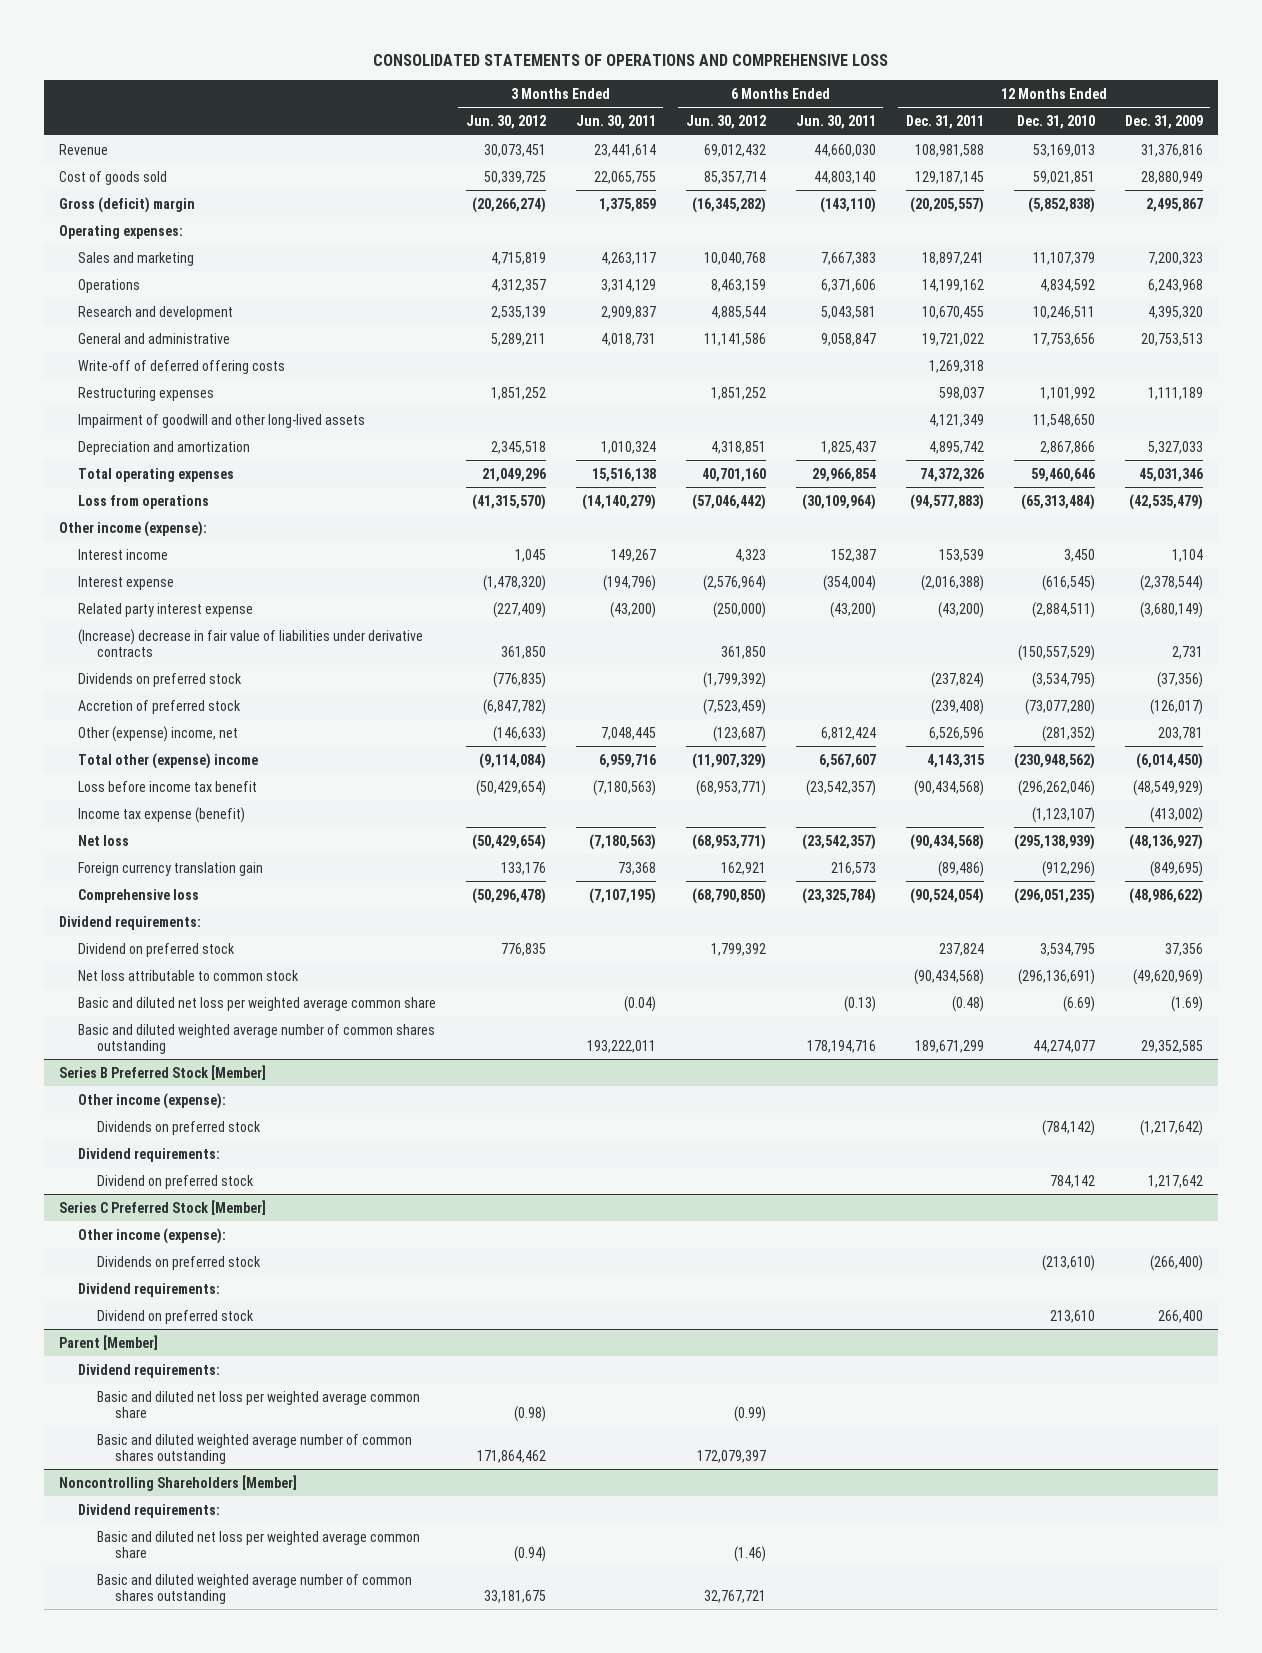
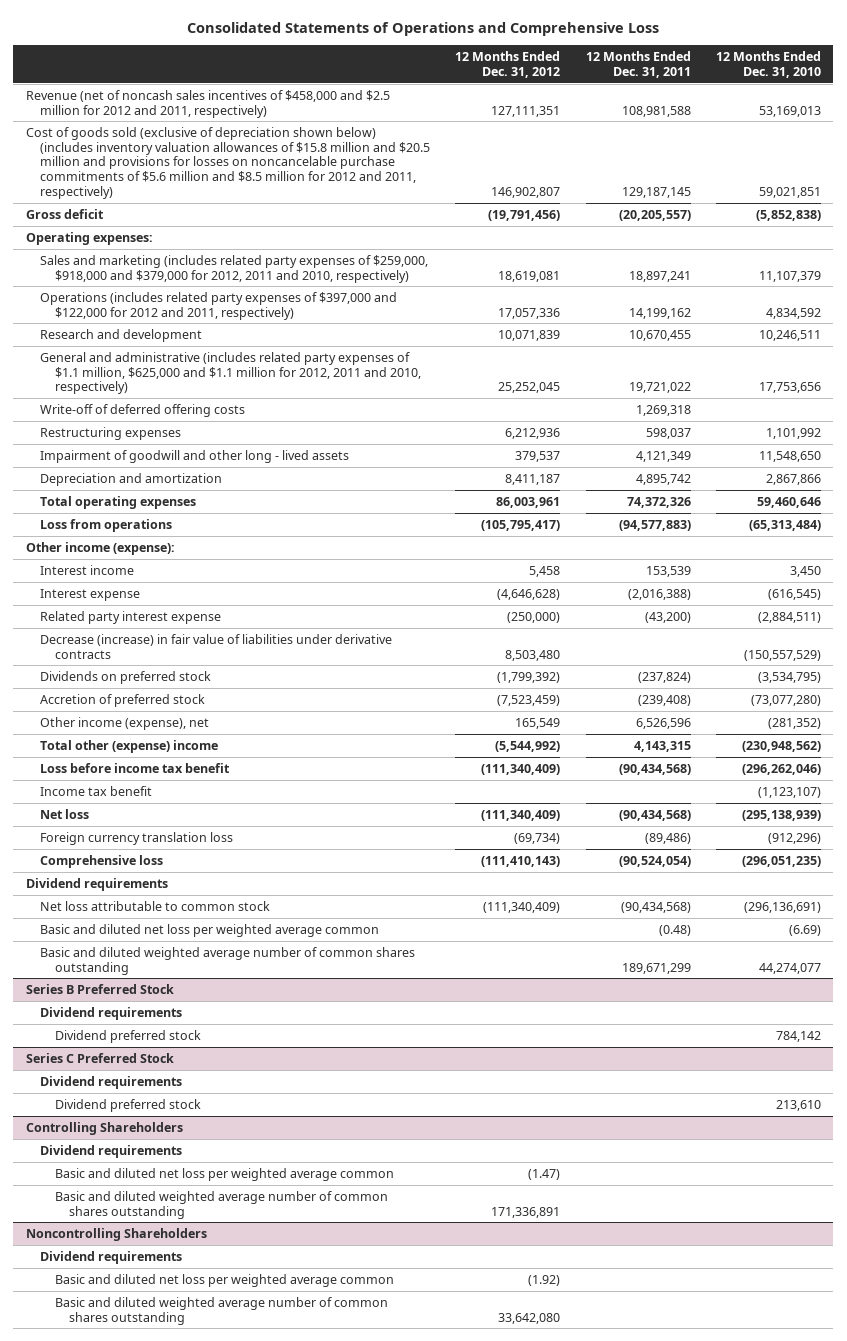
- CONSOLIDATED STATEMENTS OF OPERATIONS AND COMPREHENSIVE LOSS
+ Consolidated Statements of Operations and Comprehensive Loss
- | 3 Months Ended Jun. 30, 2012 | 3 Months Ended Jun. 30, 2011 | 6 Months Ended Jun. 30, 2012 | 6 Months Ended Jun. 30, 2011 | 12 Months Ended Dec. 31, 2011 | 12 Months Ended Dec. 31, 2010 | 12 Months Ended Dec. 31, 2009
+ | 12 Months Ended Dec. 31, 2012 | 12 Months Ended Dec. 31, 2011 | 12 Months Ended Dec. 31, 2010
- Revenue | 30,073,451 | 23,441,614 | 69,012,432 | 44,660,030 | 108,981,588 | 53,169,013 | 31,376,816
- Cost of goods sold | 50,339,725 | 22,065,755 | 85,357,714 | 44,803,140 | 129,187,145 | 59,021,851 | 28,880,949
- Gross (deficit) margin | (20,266,274) | 1,375,859 | (16,345,282) | (143,110) | (20,205,557) | (5,852,838) | 2,495,867
+ Revenue (net of noncash sales incentives of $458,000 and $2.5 million for 2012 and 2011, respectively) | 127,111,351 | 108,981,588 | 53,169,013
+ Cost of goods sold (exclusive of depreciation shown below) (includes inventory valuation allowances of $15.8 million and $20.5 million and provisions for losses on noncancelable purchase commitments of $5.6 million and $8.5 million for 2012 and 2011, respectively) | 146,902,807 | 129,187,145 | 59,021,851
+ Gross deficit | (19,791,456) | (20,205,557) | (5,852,838)
- Sales and marketing | 4,715,819 | 4,263,117 | 10,040,768 | 7,667,383 | 18,897,241 | 11,107,379 | 7,200,323
- Operations | 4,312,357 | 3,314,129 | 8,463,159 | 6,371,606 | 14,199,162 | 4,834,592 | 6,243,968
+ Sales and marketing (includes related party expenses of $259,000, $918,000 and $379,000 for 2012, 2011 and 2010, respectively) | 18,619,081 | 18,897,241 | 11,107,379
+ Operations (includes related party expenses of $397,000 and $122,000 for 2012 and 2011, respectively) | 17,057,336 | 14,199,162 | 4,834,592
- General and administrative | 5,289,211 | 4,018,731 | 11,141,586 | 9,058,847 | 19,721,022 | 17,753,656 | 20,753,513
+ General and administrative (includes related party expenses of $1.1 million, $625,000 and $1.1 million for 2012, 2011 and 2010, respectively) | 25,252,045 | 19,721,022 | 17,753,656
- Impairment of goodwill and other long-lived assets | | | | | 4,121,349 | 11,548,650 |
+ Impairment of goodwill and other long - lived assets | 379,537 | 4,121,349 | 11,548,650
- (Increase) decrease in fair value of liabilities under derivative contracts | 361,850 | | 361,850 | | | (150,557,529) | 2,731
+ Decrease (increase) in fair value of liabilities under derivative contracts | 8,503,480 | | (150,557,529)
- Other (expense) income, net | (146,633) | 7,048,445 | (123,687) | 6,812,424 | 6,526,596 | (281,352) | 203,781
+ Other income (expense), net | 165,549 | 6,526,596 | (281,352)
- Income tax expense (benefit) | | | | | | (1,123,107) | (413,002)
+ Income tax benefit | | | (1,123,107)
- Foreign currency translation gain | 133,176 | 73,368 | 162,921 | 216,573 | (89,486) | (912,296) | (849,695)
+ Foreign currency translation loss | (69,734) | (89,486) | (912,296)
- Dividend requirements:
- Dividend on preferred stock | 776,835 | | 1,799,392 | | 237,824 | 3,534,795 | 37,356
+ Dividend requirements
- Basic and diluted net loss per weighted average common share | | (0.04) | | (0.13) | (0.48) | (6.69) | (1.69)
+ Basic and diluted net loss per weighted average common | | (0.48) | (6.69)
- Series B Preferred Stock [Member]
- Other income (expense):
- Dividends on preferred stock | | | | | | (784,142) | (1,217,642)
- Dividend requirements:
- Dividend on preferred stock | | | | | | 784,142 | 1,217,642
- Series C Preferred Stock [Member]
- Other income (expense):
- Dividends on preferred stock | | | | | | (213,610) | (266,400)
- Dividend requirements:
- Dividend on preferred stock | | | | | | 213,610 | 266,400
- Parent [Member]
- Dividend requirements:
- Basic and diluted net loss per weighted average common share | (0.98) | | (0.99) | | | |
+ Series B Preferred Stock
+ Dividend requirements
+ Dividend preferred stock | | | 784,142
+ Series C Preferred Stock
+ Dividend requirements
+ Dividend preferred stock | | | 213,610
+ Controlling Shareholders
+ Dividend requirements
+ Basic and diluted net loss per weighted average common | (1.47) | |
- Noncontrolling Shareholders [Member]
- Dividend requirements:
- Basic and diluted net loss per weighted average common share | (0.94) | | (1.46) | | | |
+ Noncontrolling Shareholders
+ Dividend requirements
+ Basic and diluted net loss per weighted average common | (1.92) | |

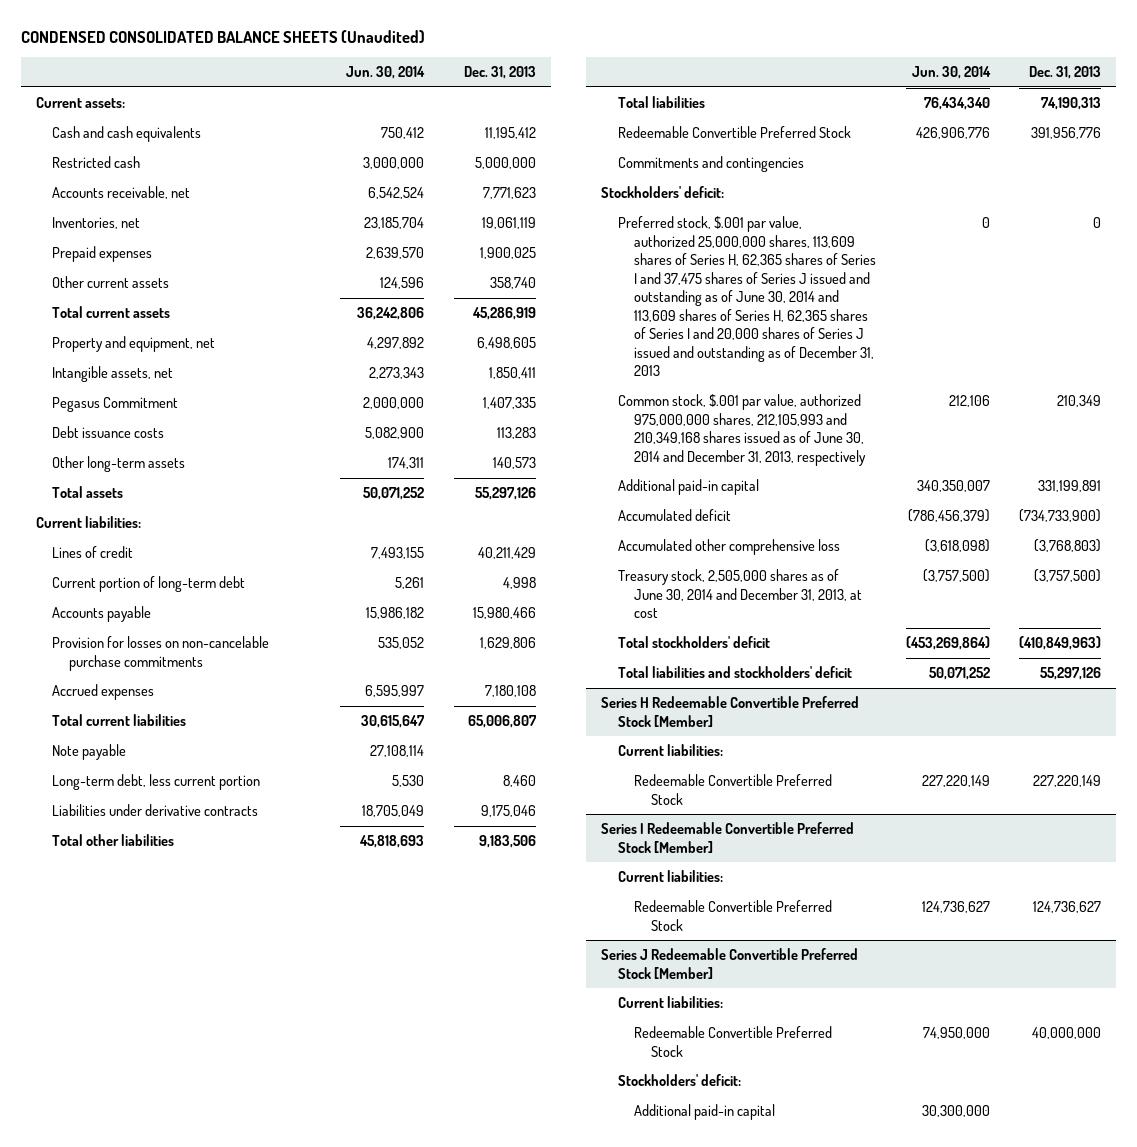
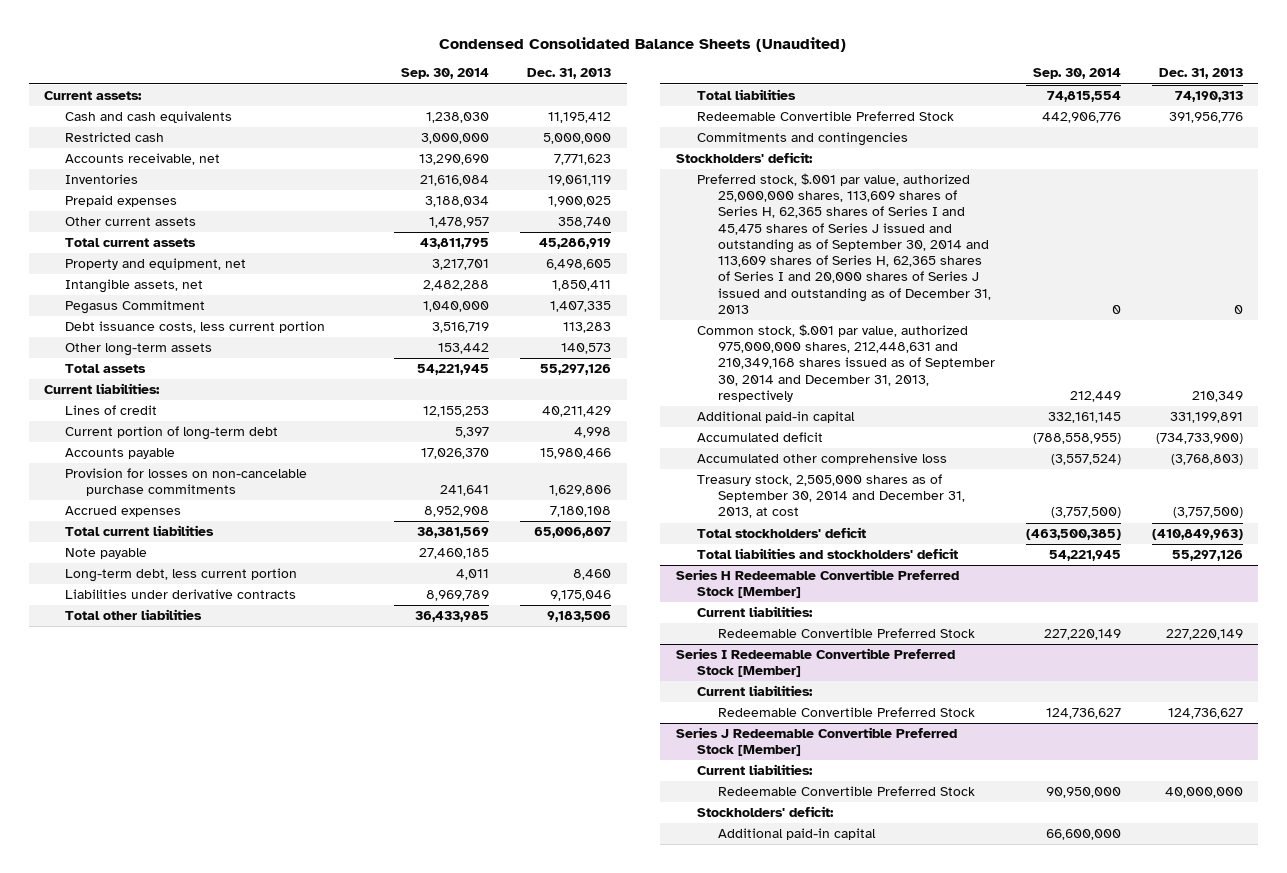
- CONDENSED CONSOLIDATED BALANCE SHEETS (Unaudited)
+ Condensed Consolidated Balance Sheets (Unaudited)
- | Jun. 30, 2014 | Dec. 31, 2013
+ | Sep. 30, 2014 | Dec. 31, 2013
- Inventories, net | 23,185,704 | 19,061,119
+ Inventories | 21,616,084 | 19,061,119
- Debt issuance costs | 5,082,900 | 113,283
+ Debt issuance costs, less current portion | 3,516,719 | 113,283
- Preferred stock, $.001 par value, authorized 25,000,000 shares, 113,609 shares of Series H, 62,365 shares of Series I and 37,475 shares of Series J issued and outstanding as of June 30, 2014 and 113,609 shares of Series H, 62,365 shares of Series I and 20,000 shares of Series J issued and outstanding as of December 31, 2013 | 0 | 0
- Common stock, $.001 par value, authorized 975,000,000 shares, 212,105,993 and 210,349,168 shares issued as of June 30, 2014 and December 31, 2013, respectively | 212,106 | 210,349
+ Preferred stock, $.001 par value, authorized 25,000,000 shares, 113,609 shares of Series H, 62,365 shares of Series I and 45,475 shares of Series J issued and outstanding as of September 30, 2014 and 113,609 shares of Series H, 62,365 shares of Series I and 20,000 shares of Series J issued and outstanding as of December 31, 2013 | 0 | 0
+ Common stock, $.001 par value, authorized 975,000,000 shares, 212,448,631 and 210,349,168 shares issued as of September 30, 2014 and December 31, 2013, respectively | 212,449 | 210,349
- Treasury stock, 2,505,000 shares as of June 30, 2014 and December 31, 2013, at cost | (3,757,500) | (3,757,500)
+ Treasury stock, 2,505,000 shares as of September 30, 2014 and December 31, 2013, at cost | (3,757,500) | (3,757,500)

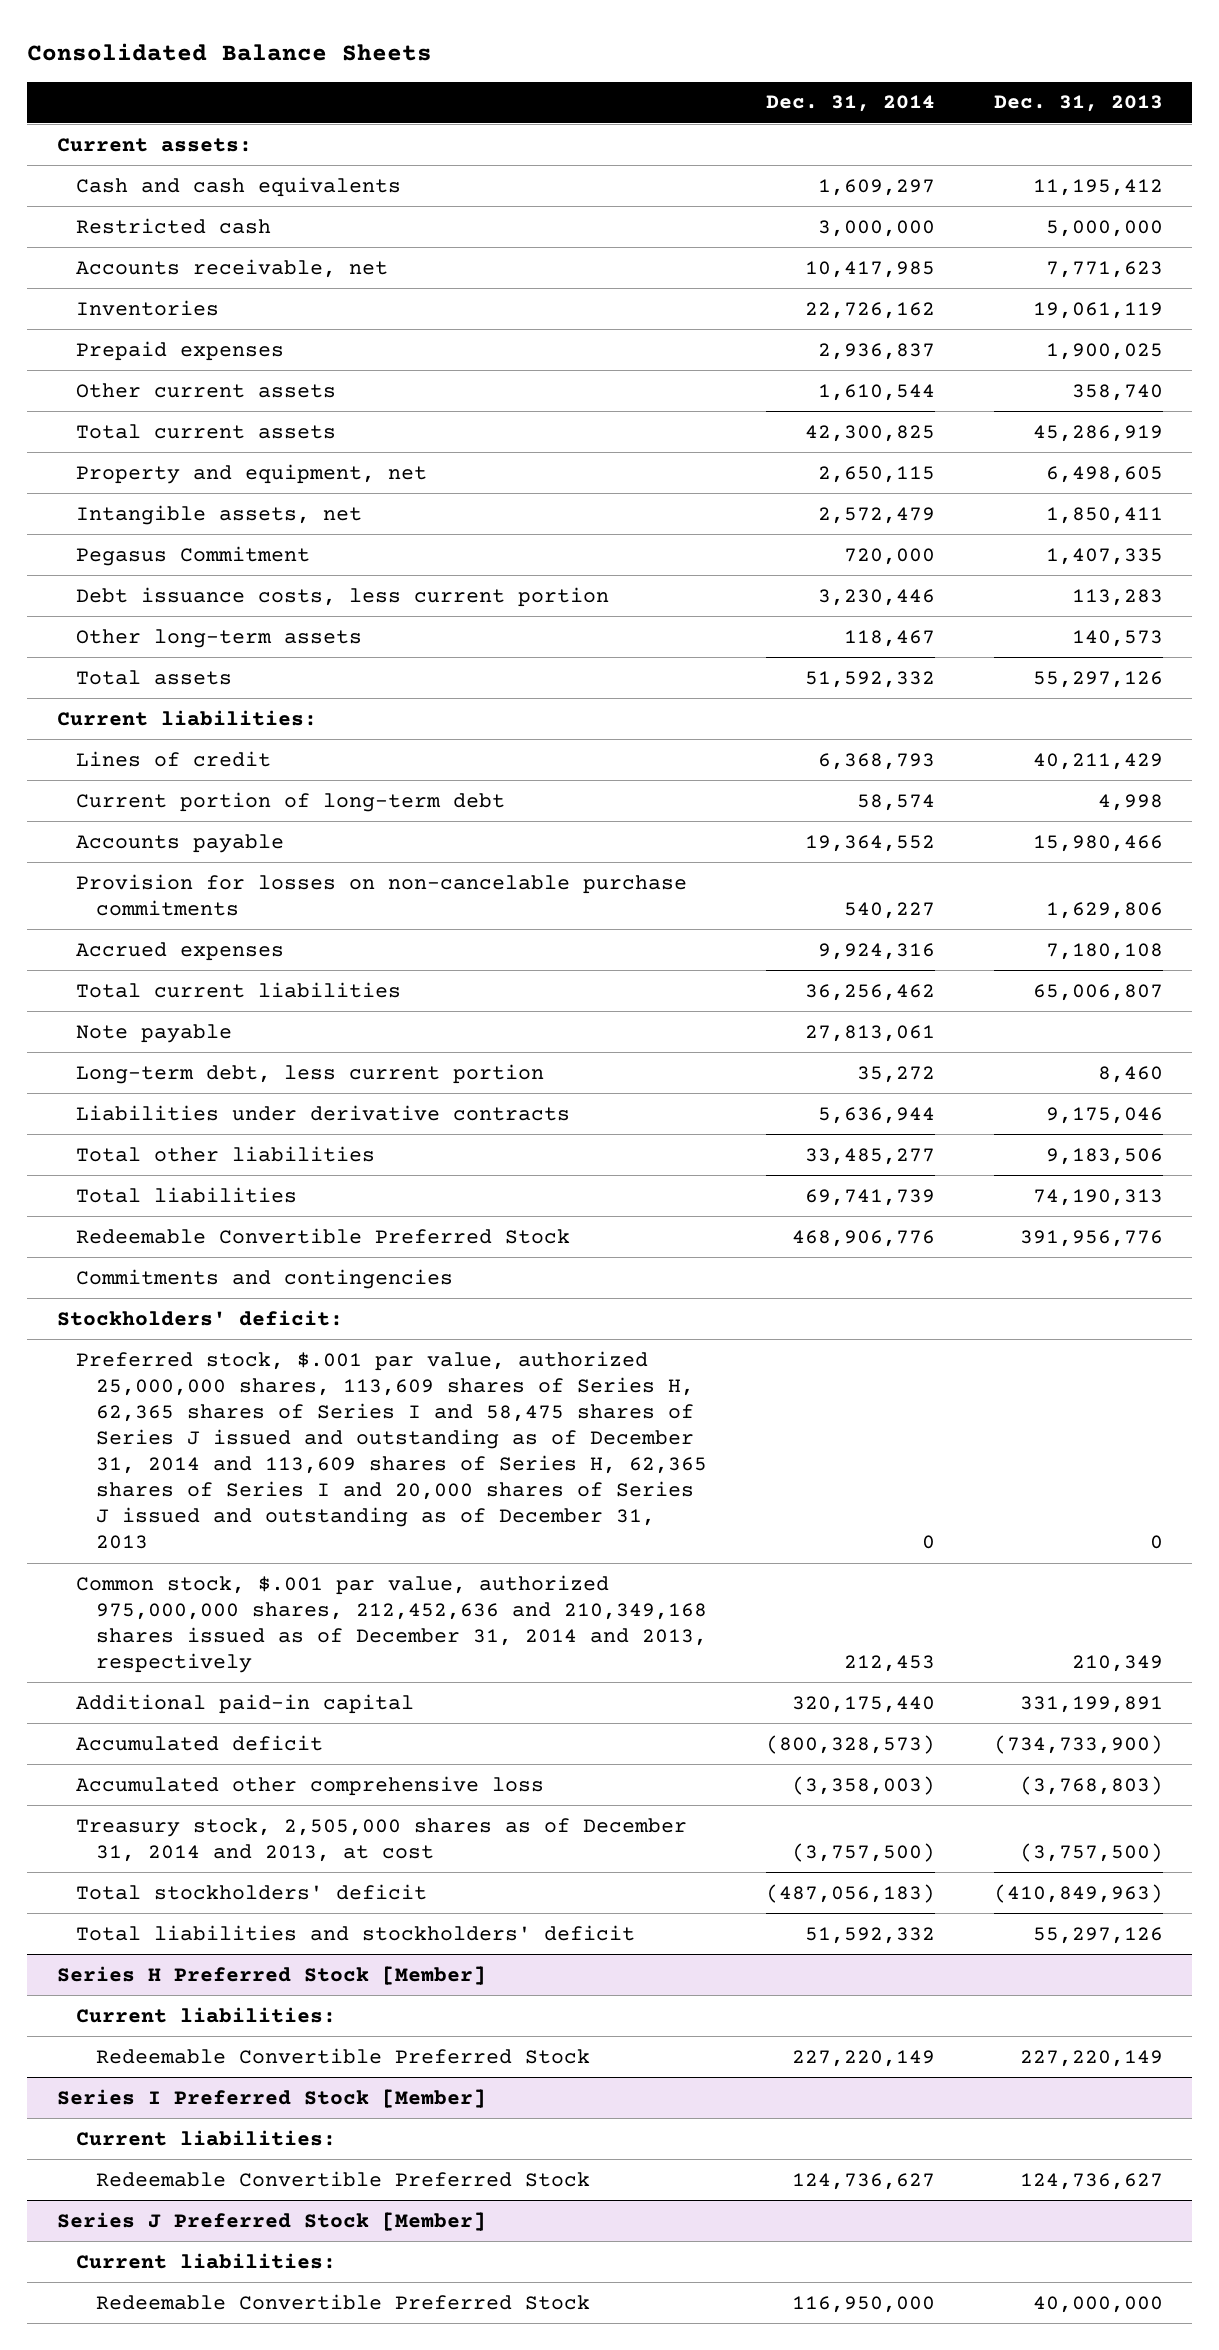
- Condensed Consolidated Balance Sheets (Unaudited)
+ Consolidated Balance Sheets
- | Sep. 30, 2014 | Dec. 31, 2013
+ | Dec. 31, 2014 | Dec. 31, 2013
- Preferred stock, $.001 par value, authorized 25,000,000 shares, 113,609 shares of Series H, 62,365 shares of Series I and 45,475 shares of Series J issued and outstanding as of September 30, 2014 and 113,609 shares of Series H, 62,365 shares of Series I and 20,000 shares of Series J issued and outstanding as of December 31, 2013 | 0 | 0
- Common stock, $.001 par value, authorized 975,000,000 shares, 212,448,631 and 210,349,168 shares issued as of September 30, 2014 and December 31, 2013, respectively | 212,449 | 210,349
+ Preferred stock, $.001 par value, authorized 25,000,000 shares, 113,609 shares of Series H, 62,365 shares of Series I and 58,475 shares of Series J issued and outstanding as of December 31, 2014 and 113,609 shares of Series H, 62,365 shares of Series I and 20,000 shares of Series J issued and outstanding as of December 31, 2013 | 0 | 0
+ Common stock, $.001 par value, authorized 975,000,000 shares, 212,452,636 and 210,349,168 shares issued as of December 31, 2014 and 2013, respectively | 212,453 | 210,349
- Treasury stock, 2,505,000 shares as of September 30, 2014 and December 31, 2013, at cost | (3,757,500) | (3,757,500)
+ Treasury stock, 2,505,000 shares as of December 31, 2014 and 2013, at cost | (3,757,500) | (3,757,500)
- Series H Redeemable Convertible Preferred Stock [Member]
+ Series H Preferred Stock [Member]
- Series I Redeemable Convertible Preferred Stock [Member]
+ Series I Preferred Stock [Member]
- Series J Redeemable Convertible Preferred Stock [Member]
+ Series J Preferred Stock [Member]
- Stockholders' deficit:
- Additional paid-in capital | 66,600,000 |

